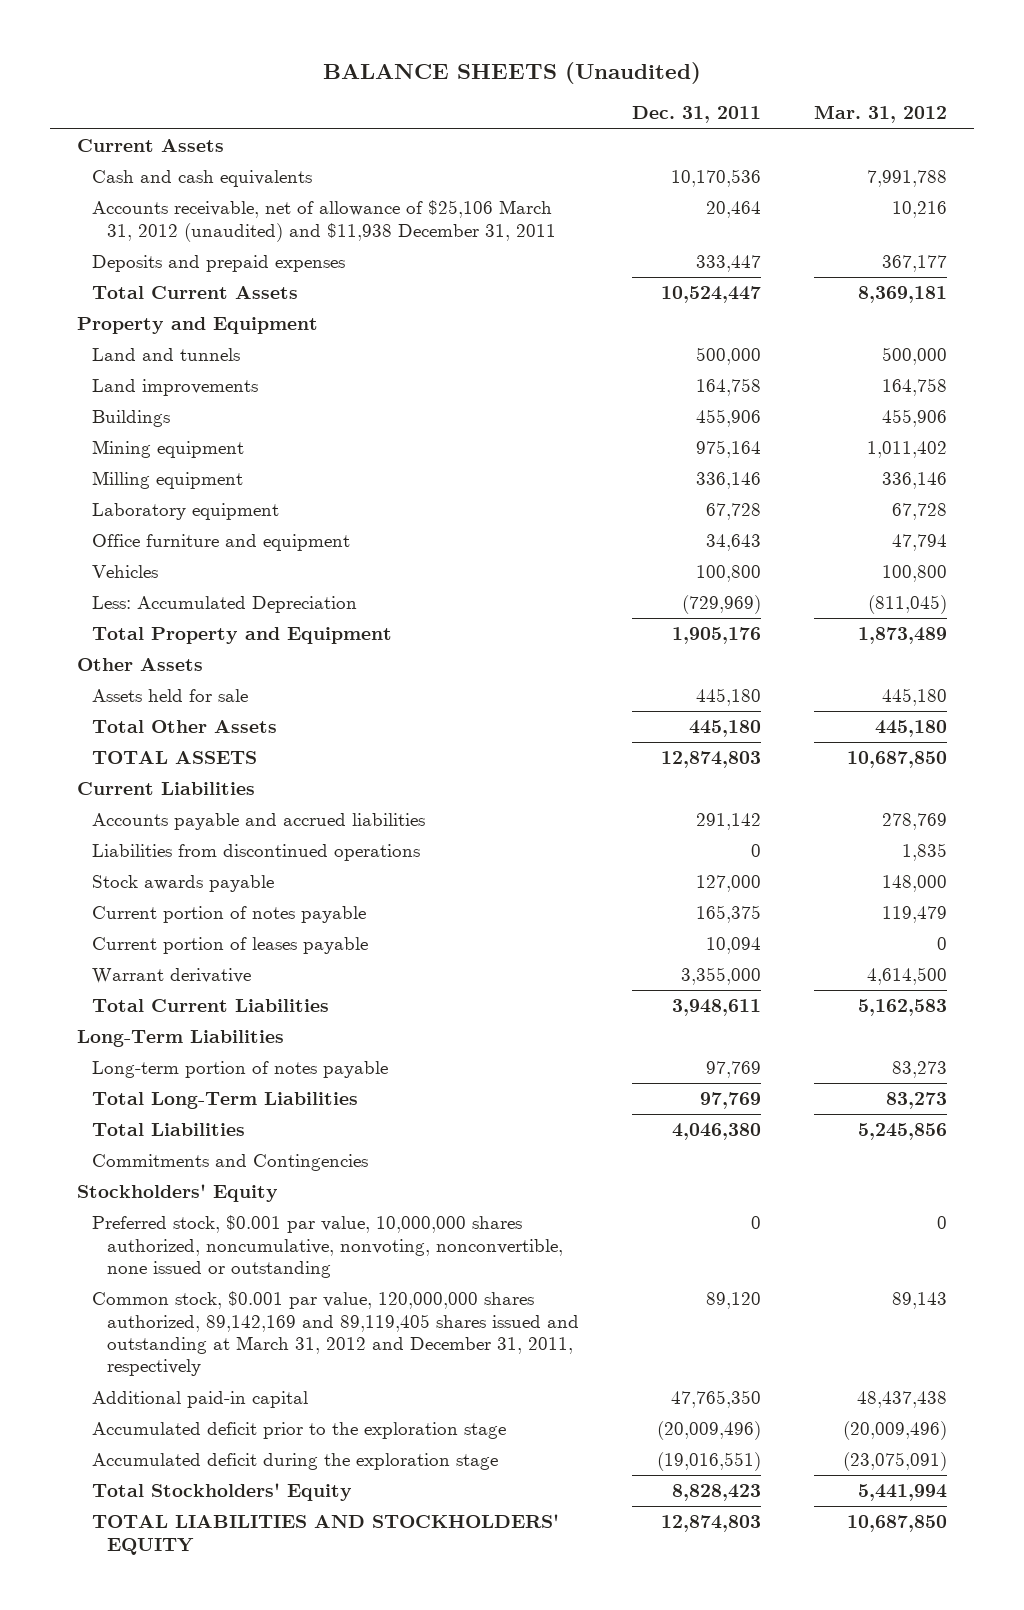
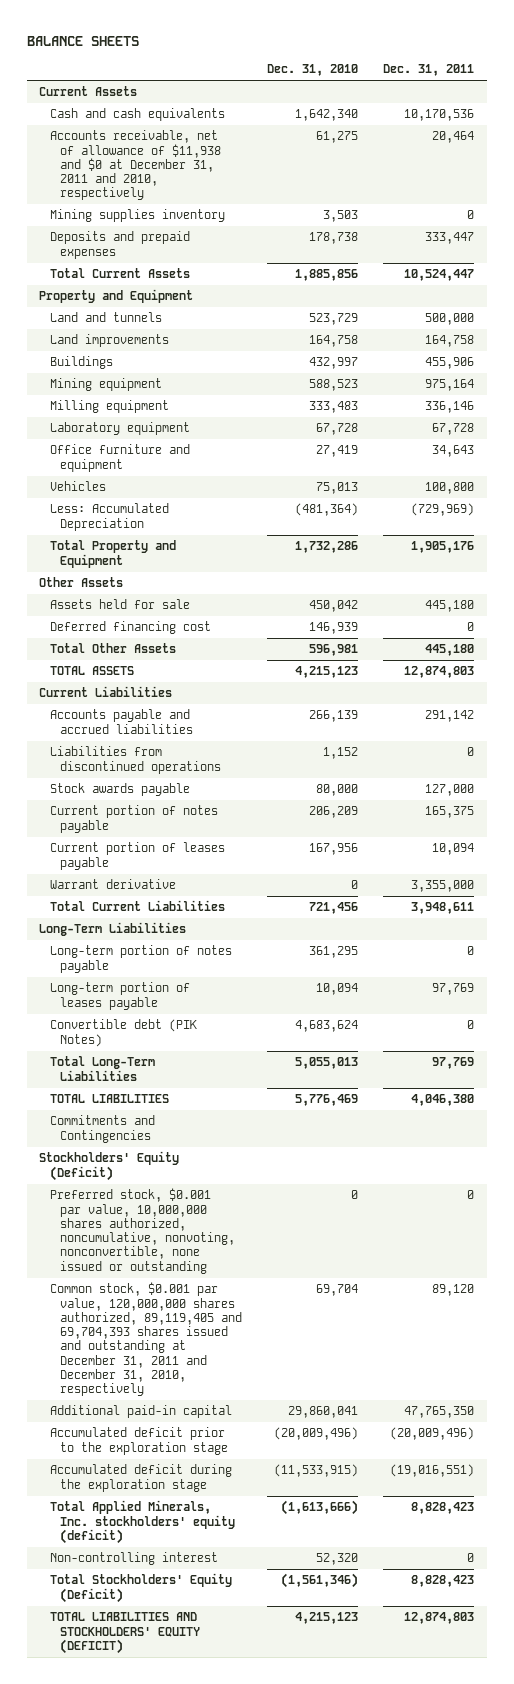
- BALANCE SHEETS (Unaudited)
+ BALANCE SHEETS
- | Dec. 31, 2011 | Mar. 31, 2012
+ | Dec. 31, 2010 | Dec. 31, 2011
- Accounts receivable, net of allowance of $25,106 March 31, 2012 (unaudited) and $11,938 December 31, 2011 | 20,464 | 10,216
+ Accounts receivable, net of allowance of $11,938 and $0 at December 31, 2011 and 2010, respectively | 61,275 | 20,464
+ Mining supplies inventory | 3,503 | 0
+ Deferred financing cost | 146,939 | 0
- Long-term portion of notes payable | 97,769 | 83,273
+ Long-term portion of notes payable | 361,295 | 0
+ Long-term portion of leases payable | 10,094 | 97,769
+ Convertible debt (PIK Notes) | 4,683,624 | 0
- Total Liabilities | 4,046,380 | 5,245,856
+ TOTAL LIABILITIES | 5,776,469 | 4,046,380
- Stockholders' Equity
+ Stockholders' Equity (Deficit)
- Common stock, $0.001 par value, 120,000,000 shares authorized, 89,142,169 and 89,119,405 shares issued and outstanding at March 31, 2012 and December 31, 2011, respectively | 89,120 | 89,143
+ Common stock, $0.001 par value, 120,000,000 shares authorized, 89,119,405 and 69,704,393 shares issued and outstanding at December 31, 2011 and December 31, 2010, respectively | 69,704 | 89,120
- Total Stockholders' Equity | 8,828,423 | 5,441,994
- TOTAL LIABILITIES AND STOCKHOLDERS' EQUITY | 12,874,803 | 10,687,850
+ Total Applied Minerals, Inc. stockholders' equity (deficit) | (1,613,666) | 8,828,423
+ Non-controlling interest | 52,320 | 0
+ Total Stockholders' Equity (Deficit) | (1,561,346) | 8,828,423
+ TOTAL LIABILITIES AND STOCKHOLDERS' EQUITY (DEFICIT) | 4,215,123 | 12,874,803

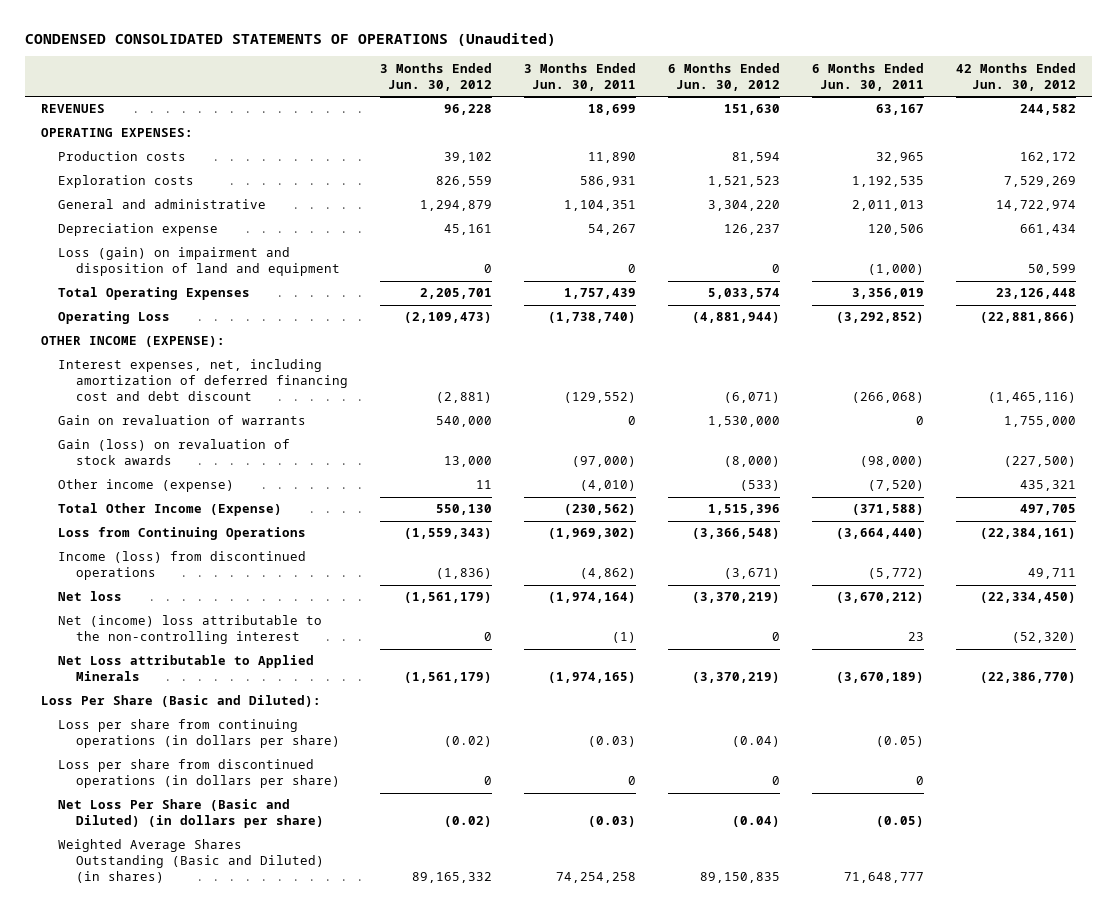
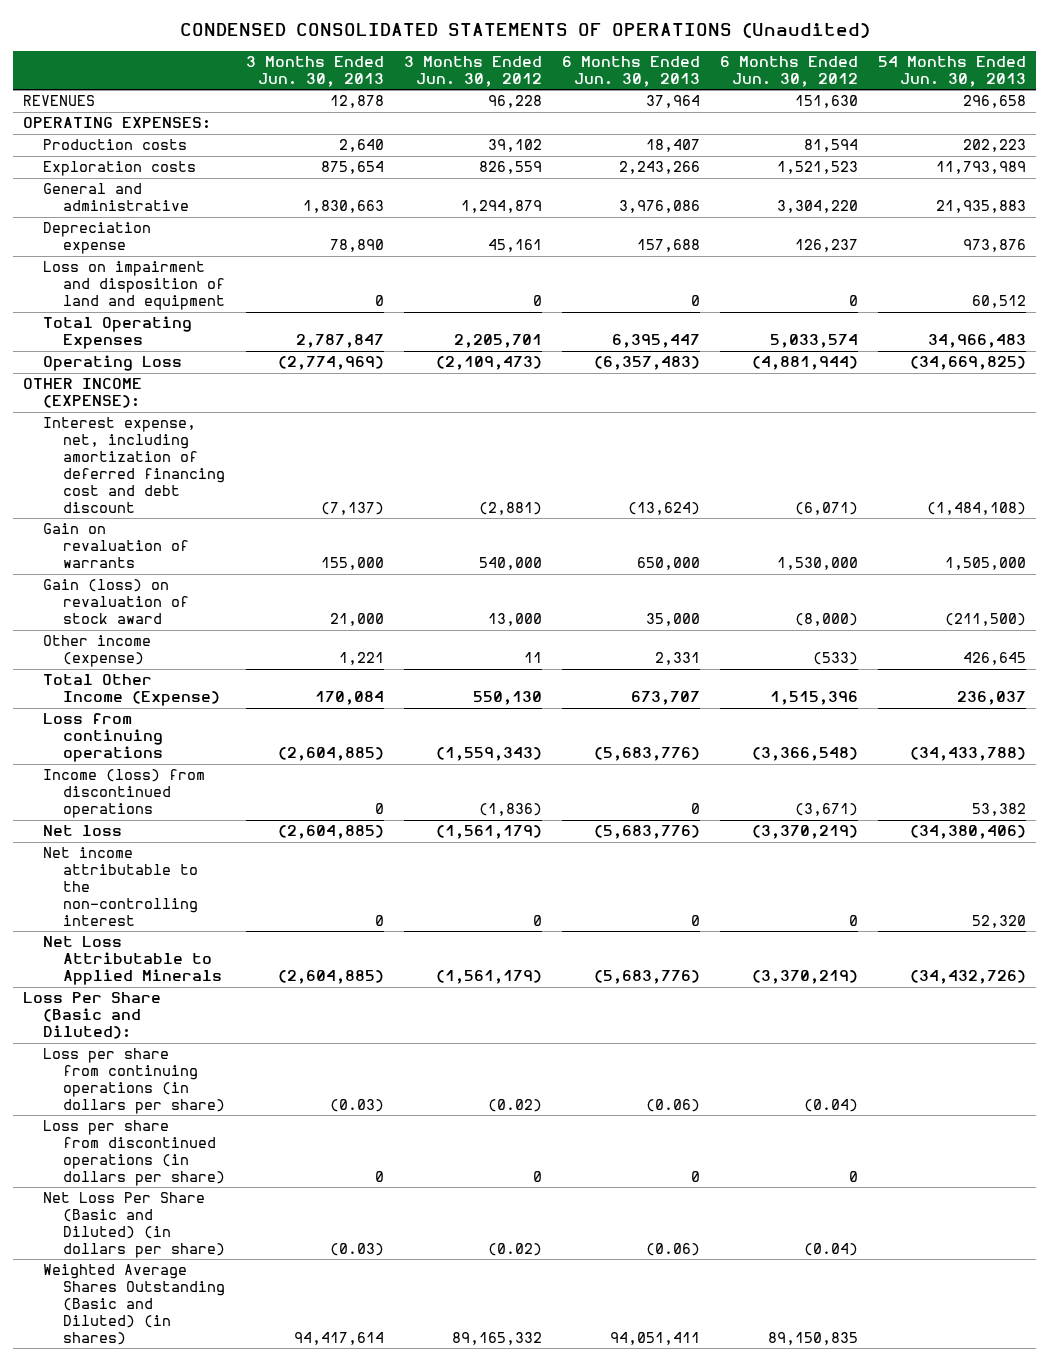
- | 3 Months Ended Jun. 30, 2012 | 3 Months Ended Jun. 30, 2011 | 6 Months Ended Jun. 30, 2012 | 6 Months Ended Jun. 30, 2011 | 42 Months Ended Jun. 30, 2012
+ | 3 Months Ended Jun. 30, 2013 | 3 Months Ended Jun. 30, 2012 | 6 Months Ended Jun. 30, 2013 | 6 Months Ended Jun. 30, 2012 | 54 Months Ended Jun. 30, 2013
- Loss (gain) on impairment and disposition of land and equipment | 0 | 0 | 0 | (1,000) | 50,599
+ Loss on impairment and disposition of land and equipment | 0 | 0 | 0 | 0 | 60,512
- Interest expenses, net, including amortization of deferred financing cost and debt discount | (2,881) | (129,552) | (6,071) | (266,068) | (1,465,116)
+ Interest expense, net, including amortization of deferred financing cost and debt discount | (7,137) | (2,881) | (13,624) | (6,071) | (1,484,108)
- Gain (loss) on revaluation of stock awards | 13,000 | (97,000) | (8,000) | (98,000) | (227,500)
+ Gain (loss) on revaluation of stock award | 21,000 | 13,000 | 35,000 | (8,000) | (211,500)
- Loss from Continuing Operations | (1,559,343) | (1,969,302) | (3,366,548) | (3,664,440) | (22,384,161)
+ Loss from continuing operations | (2,604,885) | (1,559,343) | (5,683,776) | (3,366,548) | (34,433,788)
- Net (income) loss attributable to the non-controlling interest | 0 | (1) | 0 | 23 | (52,320)
- Net Loss attributable to Applied Minerals | (1,561,179) | (1,974,165) | (3,370,219) | (3,670,189) | (22,386,770)
+ Net income attributable to the non-controlling interest | 0 | 0 | 0 | 0 | 52,320
+ Net Loss Attributable to Applied Minerals | (2,604,885) | (1,561,179) | (5,683,776) | (3,370,219) | (34,432,726)

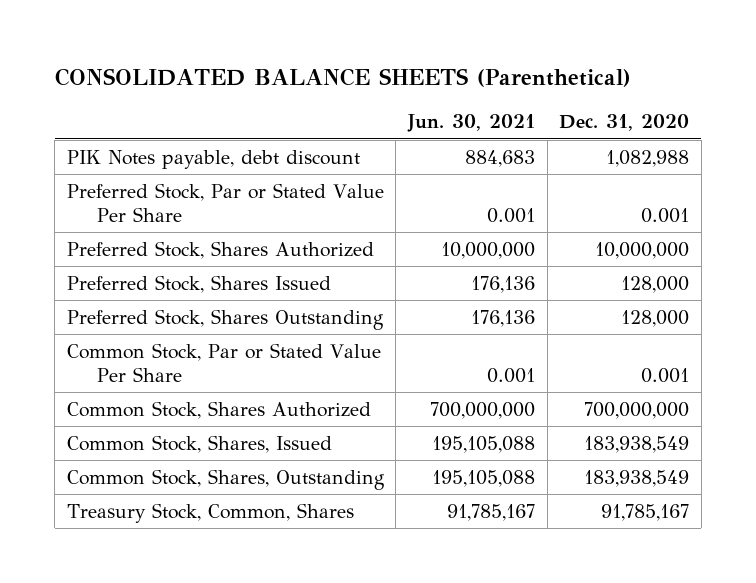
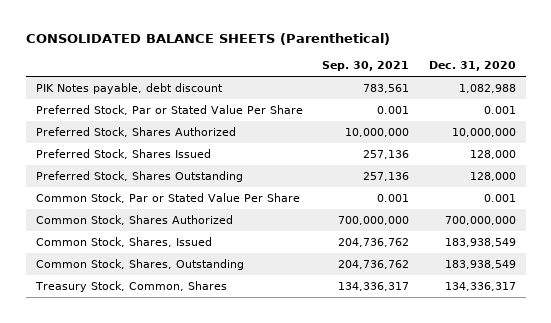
- | Jun. 30, 2021 | Dec. 31, 2020
+ | Sep. 30, 2021 | Dec. 31, 2020
- Treasury Stock, Common, Shares | 91,785,167 | 91,785,167
+ Treasury Stock, Common, Shares | 134,336,317 | 134,336,317

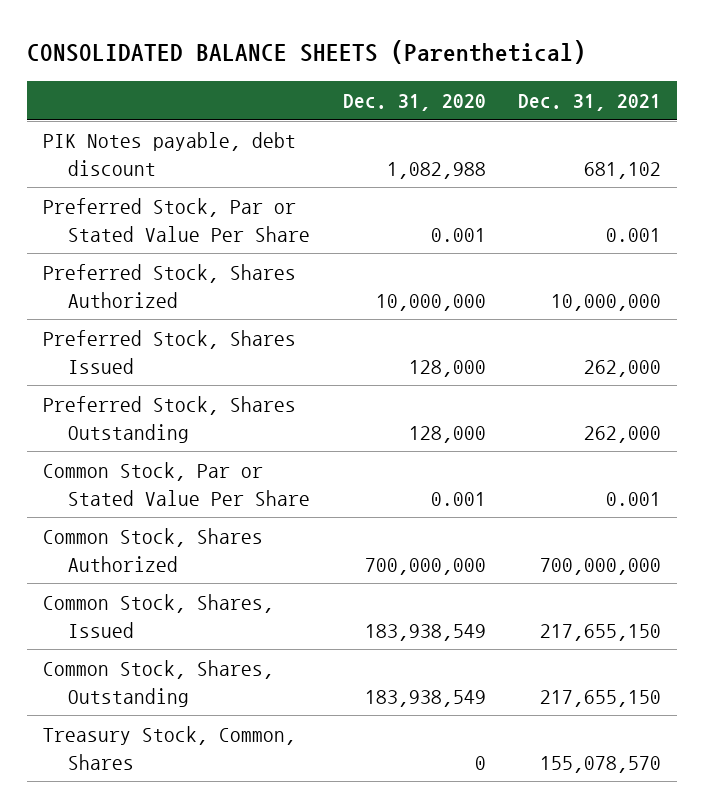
- | Sep. 30, 2021 | Dec. 31, 2020
+ | Dec. 31, 2020 | Dec. 31, 2021
- Treasury Stock, Common, Shares | 134,336,317 | 134,336,317
+ Treasury Stock, Common, Shares | 0 | 155,078,570

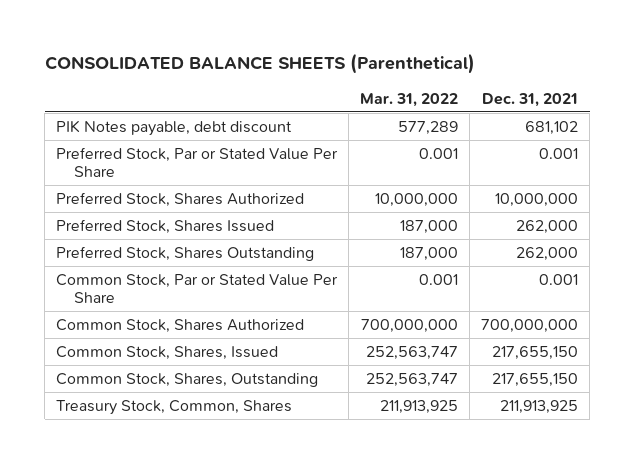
- | Dec. 31, 2020 | Dec. 31, 2021
+ | Mar. 31, 2022 | Dec. 31, 2021
- Treasury Stock, Common, Shares | 0 | 155,078,570
+ Treasury Stock, Common, Shares | 211,913,925 | 211,913,925

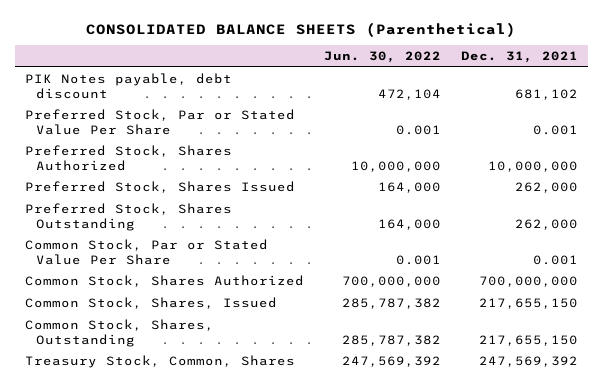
- | Mar. 31, 2022 | Dec. 31, 2021
+ | Jun. 30, 2022 | Dec. 31, 2021
- Treasury Stock, Common, Shares | 211,913,925 | 211,913,925
+ Treasury Stock, Common, Shares | 247,569,392 | 247,569,392

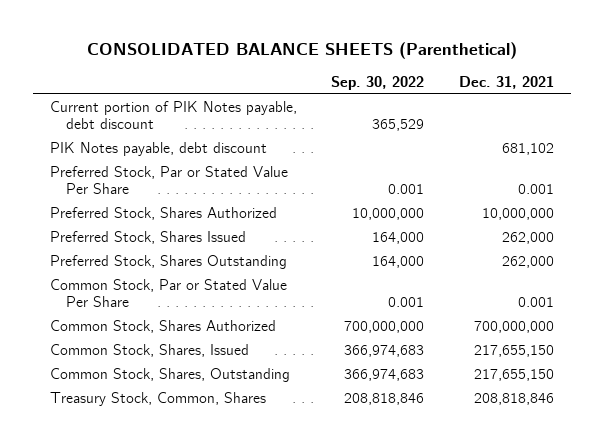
- | Jun. 30, 2022 | Dec. 31, 2021
+ | Sep. 30, 2022 | Dec. 31, 2021
+ Current portion of PIK Notes payable, debt discount | 365,529 |
- Treasury Stock, Common, Shares | 247,569,392 | 247,569,392
+ Treasury Stock, Common, Shares | 208,818,846 | 208,818,846

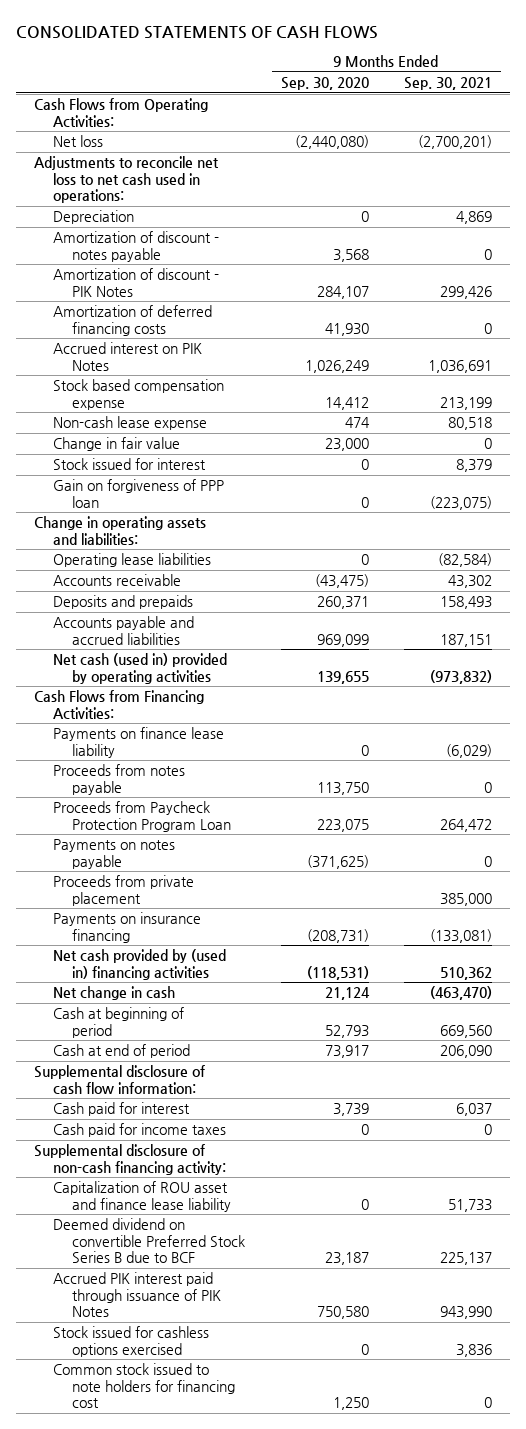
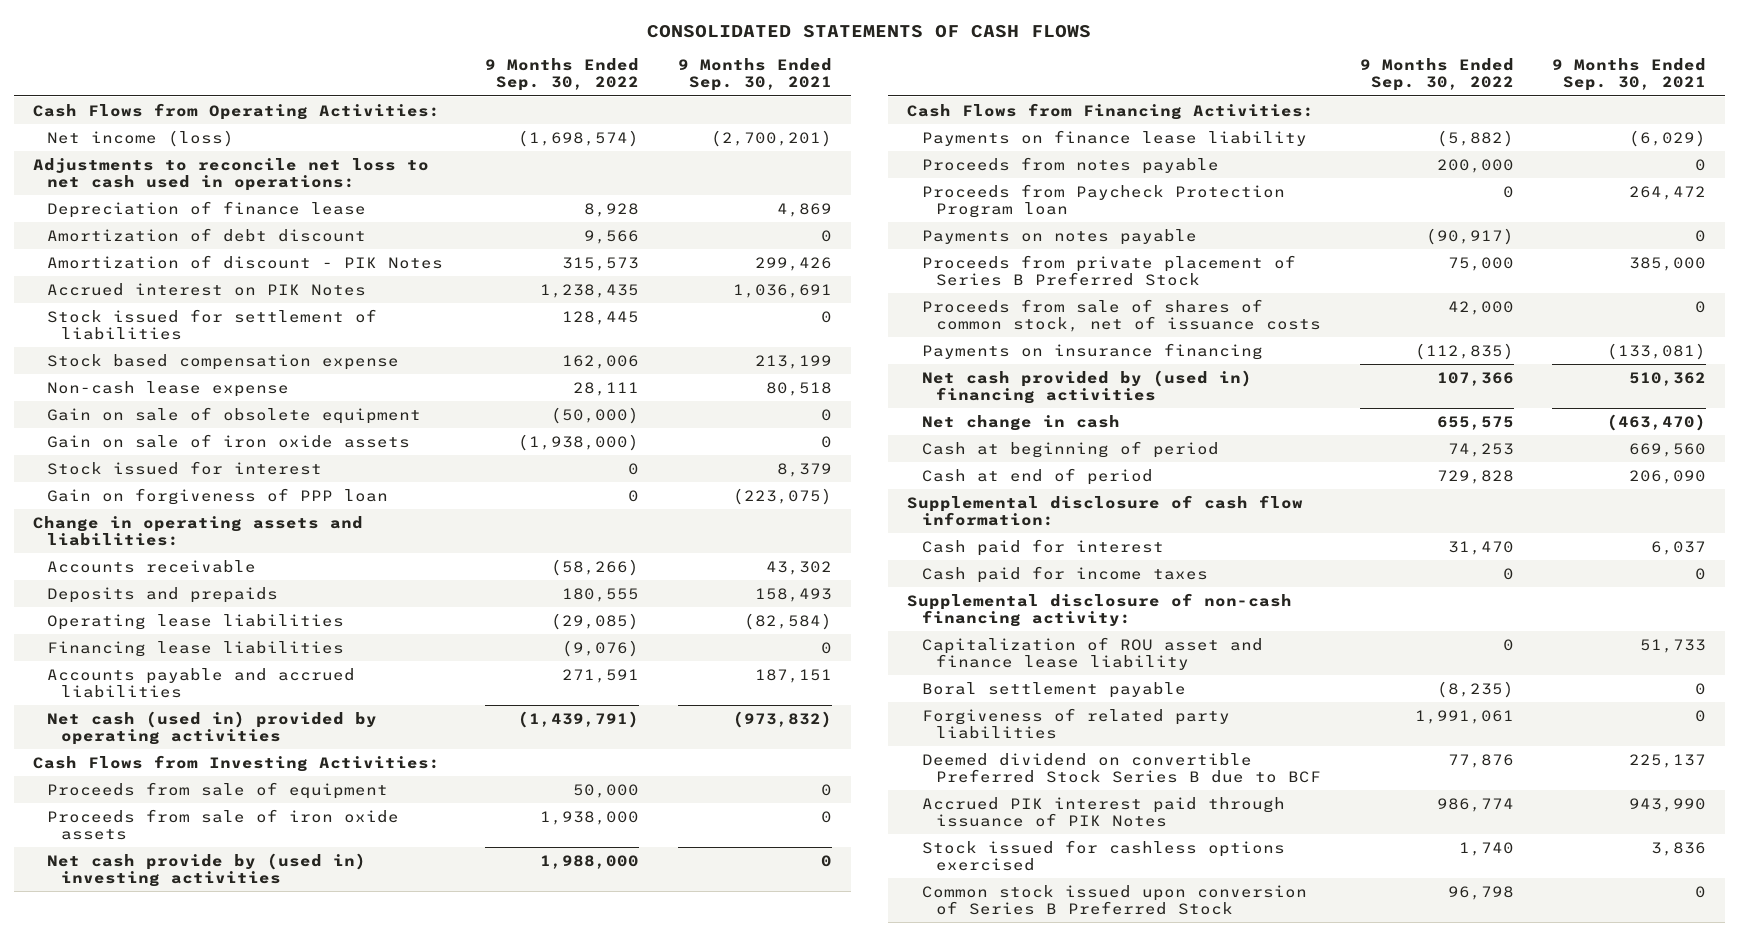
- | 9 Months Ended Sep. 30, 2020 | 9 Months Ended Sep. 30, 2021
+ | 9 Months Ended Sep. 30, 2022 | 9 Months Ended Sep. 30, 2021
- Net loss | (2,440,080) | (2,700,201)
+ Net income (loss) | (1,698,574) | (2,700,201)
- Depreciation | 0 | 4,869
- Amortization of discount - notes payable | 3,568 | 0
+ Depreciation of finance lease | 8,928 | 4,869
+ Amortization of debt discount | 9,566 | 0
- Amortization of deferred financing costs | 41,930 | 0
+ Stock issued for settlement of liabilities | 128,445 | 0
- Change in fair value | 23,000 | 0
+ Gain on sale of obsolete equipment | (50,000) | 0
+ Gain on sale of iron oxide assets | (1,938,000) | 0
moved down: Operating lease liabilities | (29,085) | (82,584)
+ Financing lease liabilities | (9,076) | 0
+ Cash Flows from Investing Activities:
+ Proceeds from sale of equipment | 50,000 | 0
+ Proceeds from sale of iron oxide assets | 1,938,000 | 0
+ Net cash provide by (used in) investing activities | 1,988,000 | 0
- Proceeds from Paycheck Protection Program Loan | 223,075 | 264,472
+ Proceeds from Paycheck Protection Program loan | 0 | 264,472
- Proceeds from private placement | | 385,000
+ Proceeds from private placement of Series B Preferred Stock | 75,000 | 385,000
+ Proceeds from sale of shares of common stock, net of issuance costs | 42,000 | 0
+ Boral settlement payable | (8,235) | 0
+ Forgiveness of related party liabilities | 1,991,061 | 0
- Common stock issued to note holders for financing cost | 1,250 | 0
+ Common stock issued upon conversion of Series B Preferred Stock | 96,798 | 0

